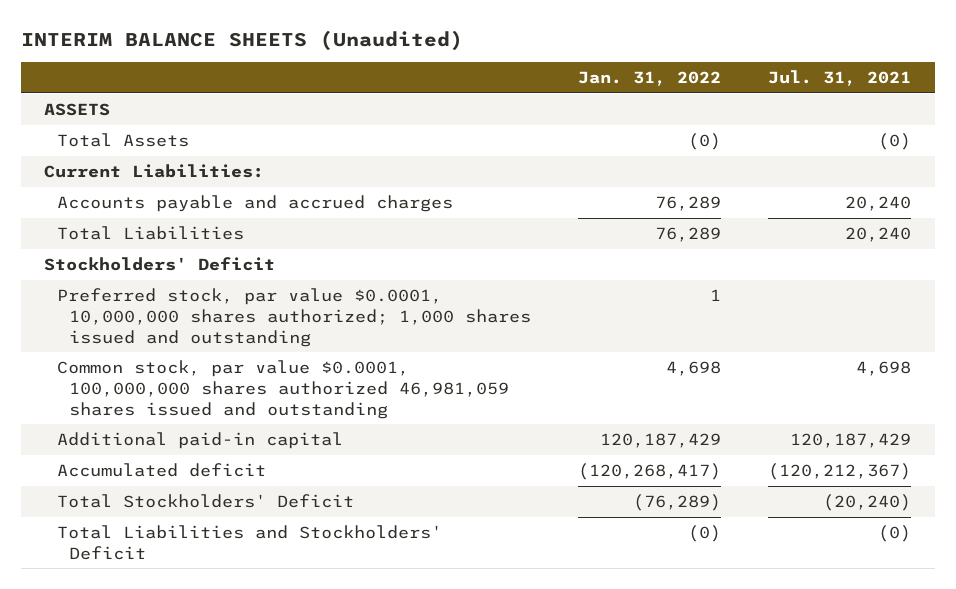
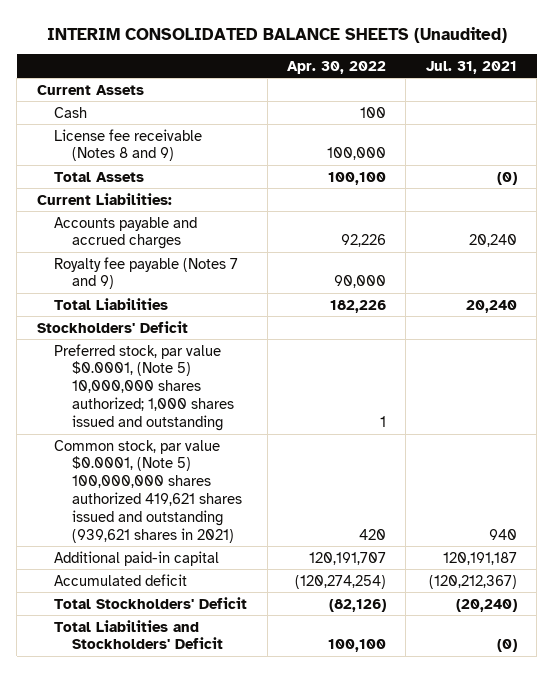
- INTERIM BALANCE SHEETS (Unaudited)
+ INTERIM CONSOLIDATED BALANCE SHEETS (Unaudited)
- | Jan. 31, 2022 | Jul. 31, 2021
+ | Apr. 30, 2022 | Jul. 31, 2021
- ASSETS
+ Current Assets
+ Cash | 100 |
+ License fee receivable (Notes 8 and 9) | 100,000 |
+ Royalty fee payable (Notes 7 and 9) | 90,000 |
- Preferred stock, par value $0.0001, 10,000,000 shares authorized; 1,000 shares issued and outstanding | 1 |
- Common stock, par value $0.0001, 100,000,000 shares authorized 46,981,059 shares issued and outstanding | 4,698 | 4,698
- Additional paid-in capital | 120,187,429 | 120,187,429
+ Preferred stock, par value $0.0001, (Note 5) 10,000,000 shares authorized; 1,000 shares issued and outstanding | 1 |
+ Common stock, par value $0.0001, (Note 5) 100,000,000 shares authorized 419,621 shares issued and outstanding (939,621 shares in 2021) | 420 | 940
+ Additional paid-in capital | 120,191,707 | 120,191,187

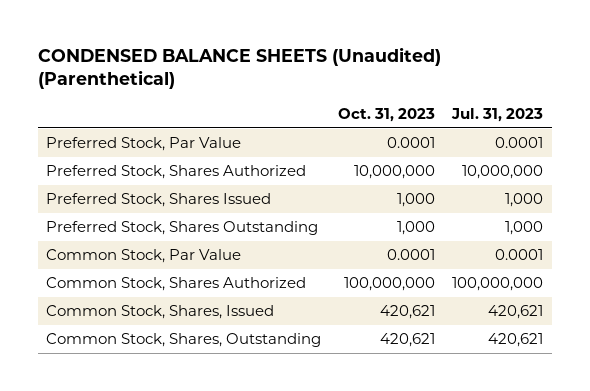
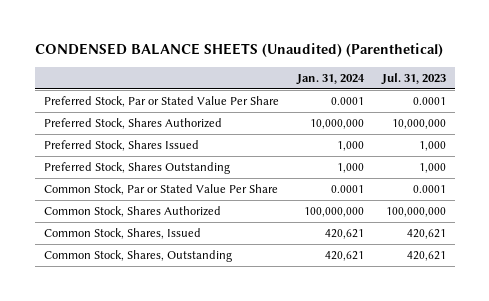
- | Oct. 31, 2023 | Jul. 31, 2023
+ | Jan. 31, 2024 | Jul. 31, 2023
- Preferred Stock, Par Value | 0.0001 | 0.0001
+ Preferred Stock, Par or Stated Value Per Share | 0.0001 | 0.0001
- Common Stock, Par Value | 0.0001 | 0.0001
+ Common Stock, Par or Stated Value Per Share | 0.0001 | 0.0001

